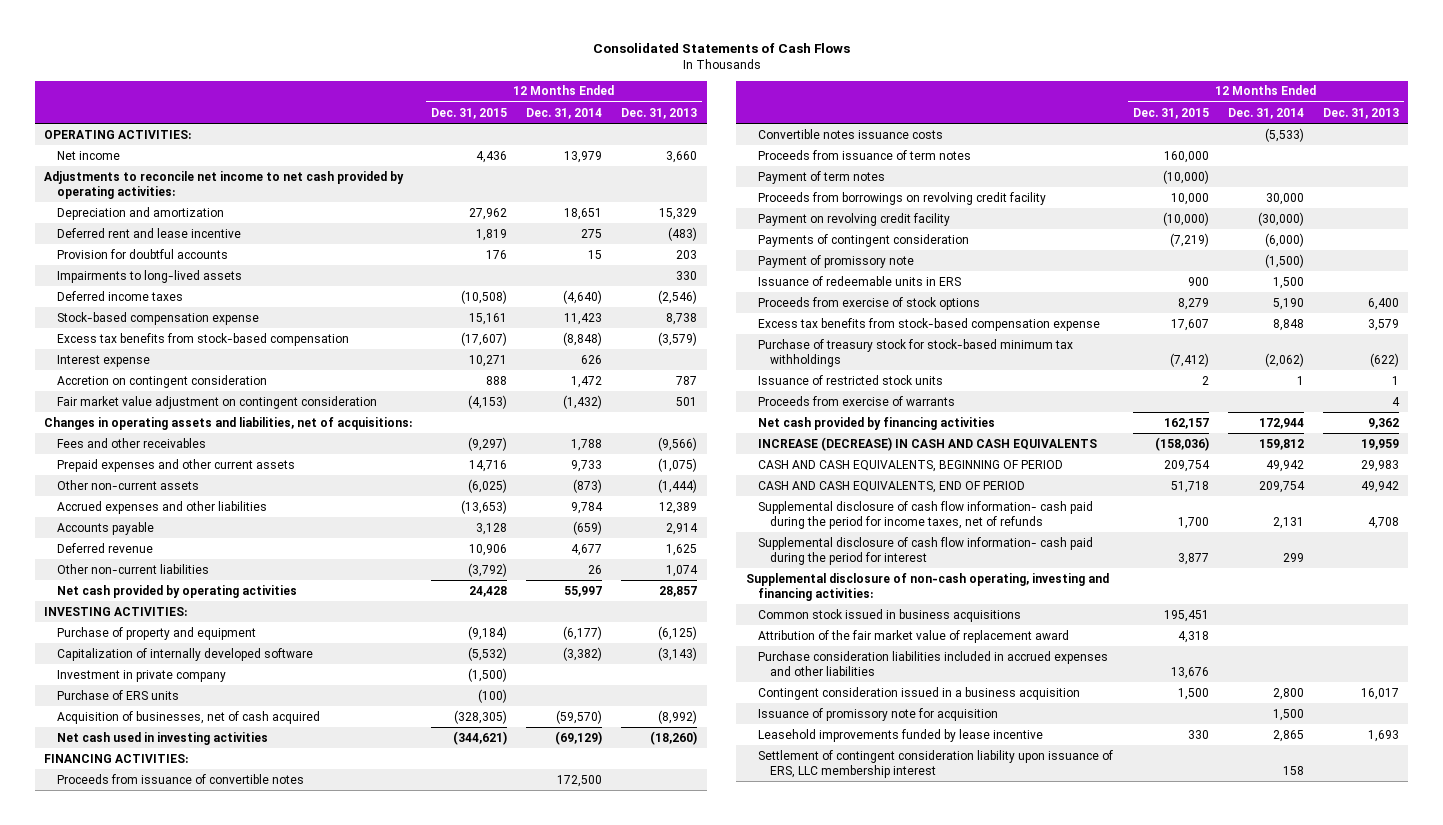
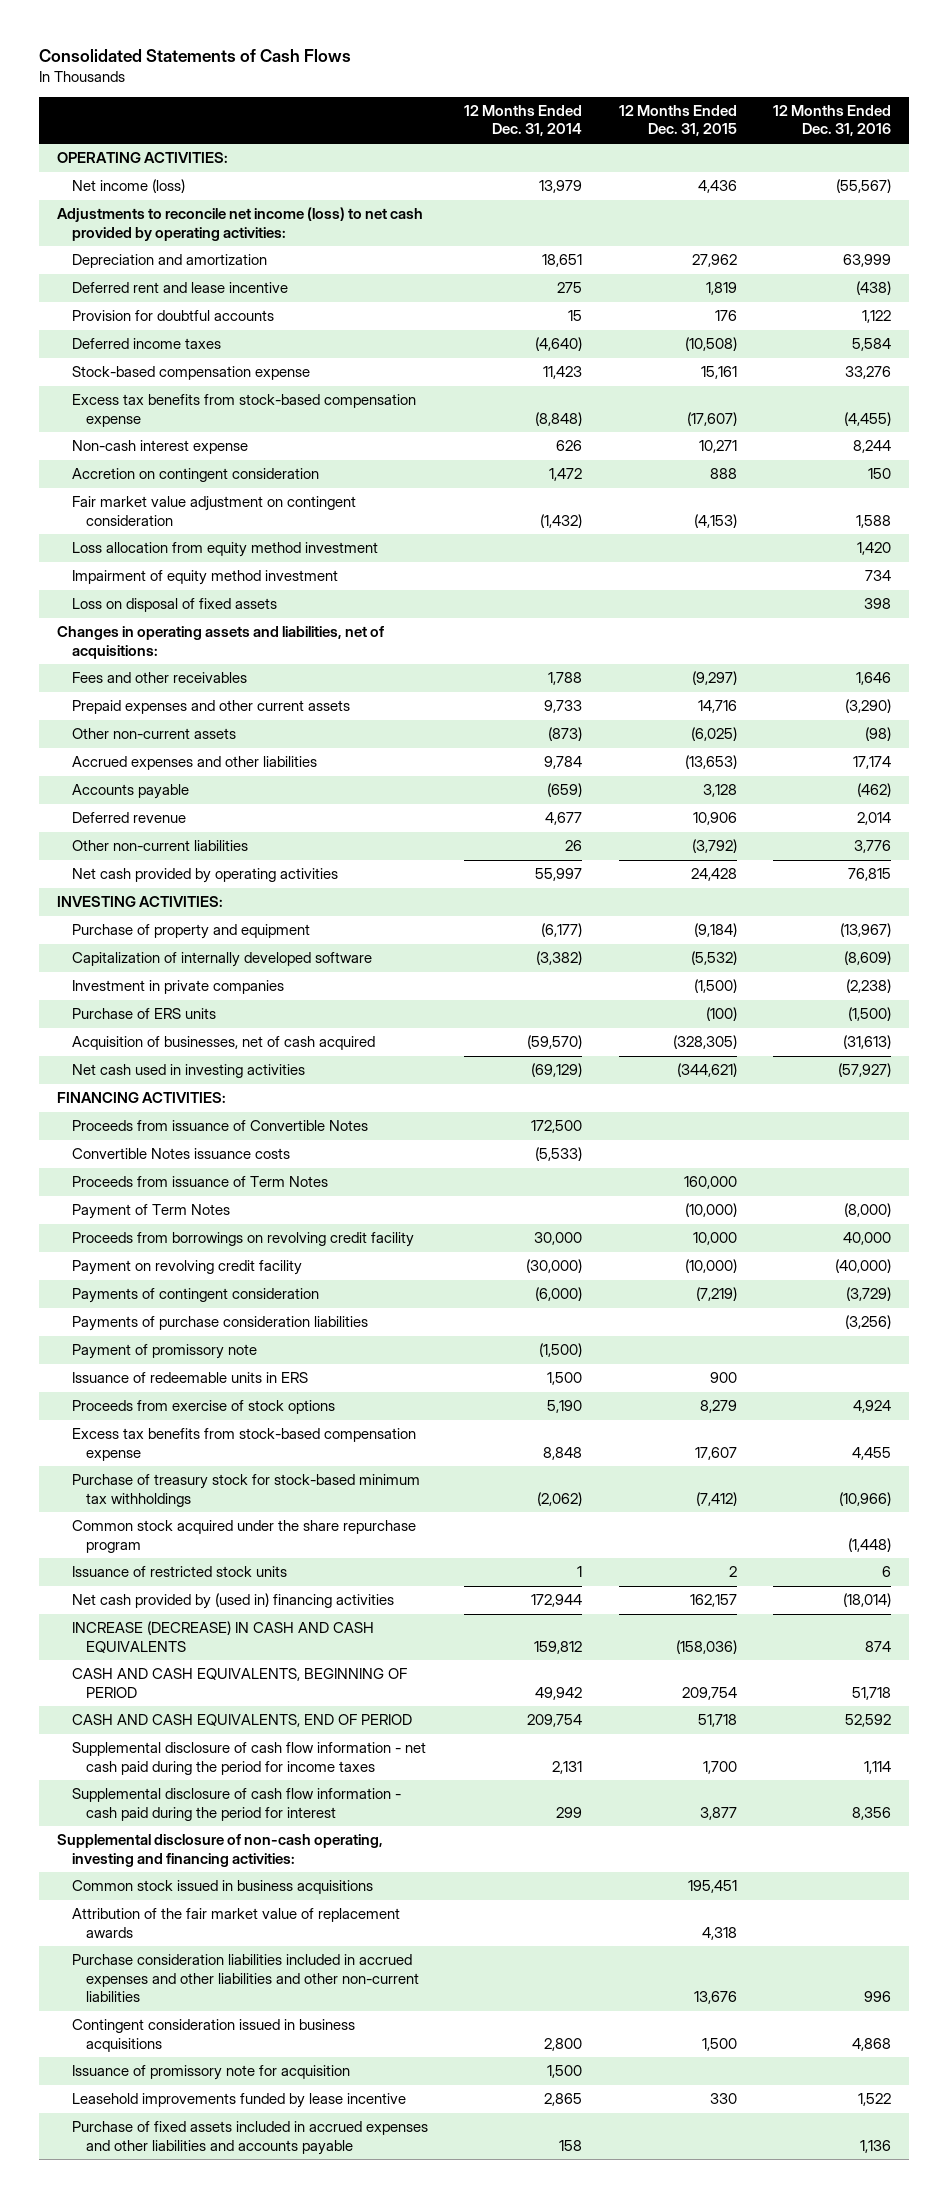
- | 12 Months Ended Dec. 31, 2015 | 12 Months Ended Dec. 31, 2014 | 12 Months Ended Dec. 31, 2013
+ | 12 Months Ended Dec. 31, 2014 | 12 Months Ended Dec. 31, 2015 | 12 Months Ended Dec. 31, 2016
- Net income | 4,436 | 13,979 | 3,660
- Adjustments to reconcile net income to net cash provided by operating activities:
+ Net income (loss) | 13,979 | 4,436 | (55,567)
+ Adjustments to reconcile net income (loss) to net cash provided by operating activities:
- Impairments to long-lived assets | | | 330
- Excess tax benefits from stock-based compensation | (17,607) | (8,848) | (3,579)
- Interest expense | 10,271 | 626 |
+ Excess tax benefits from stock-based compensation expense | (8,848) | (17,607) | (4,455)
+ Non-cash interest expense | 626 | 10,271 | 8,244
+ Loss allocation from equity method investment | | | 1,420
+ Impairment of equity method investment | | | 734
+ Loss on disposal of fixed assets | | | 398
- Investment in private company | (1,500) | |
+ Investment in private companies | | (1,500) | (2,238)
- Proceeds from issuance of convertible notes | | 172,500 |
- Convertible notes issuance costs | | (5,533) |
- Proceeds from issuance of term notes | 160,000 | |
- Payment of term notes | (10,000) | |
+ Proceeds from issuance of Convertible Notes | 172,500 | |
+ Convertible Notes issuance costs | (5,533) | |
+ Proceeds from issuance of Term Notes | | 160,000 |
+ Payment of Term Notes | | (10,000) | (8,000)
+ Payments of purchase consideration liabilities | | | (3,256)
+ Common stock acquired under the share repurchase program | | | (1,448)
- Proceeds from exercise of warrants | | | 4
- Net cash provided by financing activities | 162,157 | 172,944 | 9,362
+ Net cash provided by (used in) financing activities | 172,944 | 162,157 | (18,014)
- Supplemental disclosure of cash flow information- cash paid during the period for income taxes, net of refunds | 1,700 | 2,131 | 4,708
- Supplemental disclosure of cash flow information- cash paid during the period for interest | 3,877 | 299 |
+ Supplemental disclosure of cash flow information - net cash paid during the period for income taxes | 2,131 | 1,700 | 1,114
+ Supplemental disclosure of cash flow information - cash paid during the period for interest | 299 | 3,877 | 8,356
- Attribution of the fair market value of replacement award | 4,318 | |
- Purchase consideration liabilities included in accrued expenses and other liabilities | 13,676 | |
- Contingent consideration issued in a business acquisition | 1,500 | 2,800 | 16,017
+ Attribution of the fair market value of replacement awards | | 4,318 |
+ Purchase consideration liabilities included in accrued expenses and other liabilities and other non-current liabilities | | 13,676 | 996
+ Contingent consideration issued in business acquisitions | 2,800 | 1,500 | 4,868
- Settlement of contingent consideration liability upon issuance of ERS, LLC membership interest | | 158 |
+ Purchase of fixed assets included in accrued expenses and other liabilities and accounts payable | 158 | | 1,136

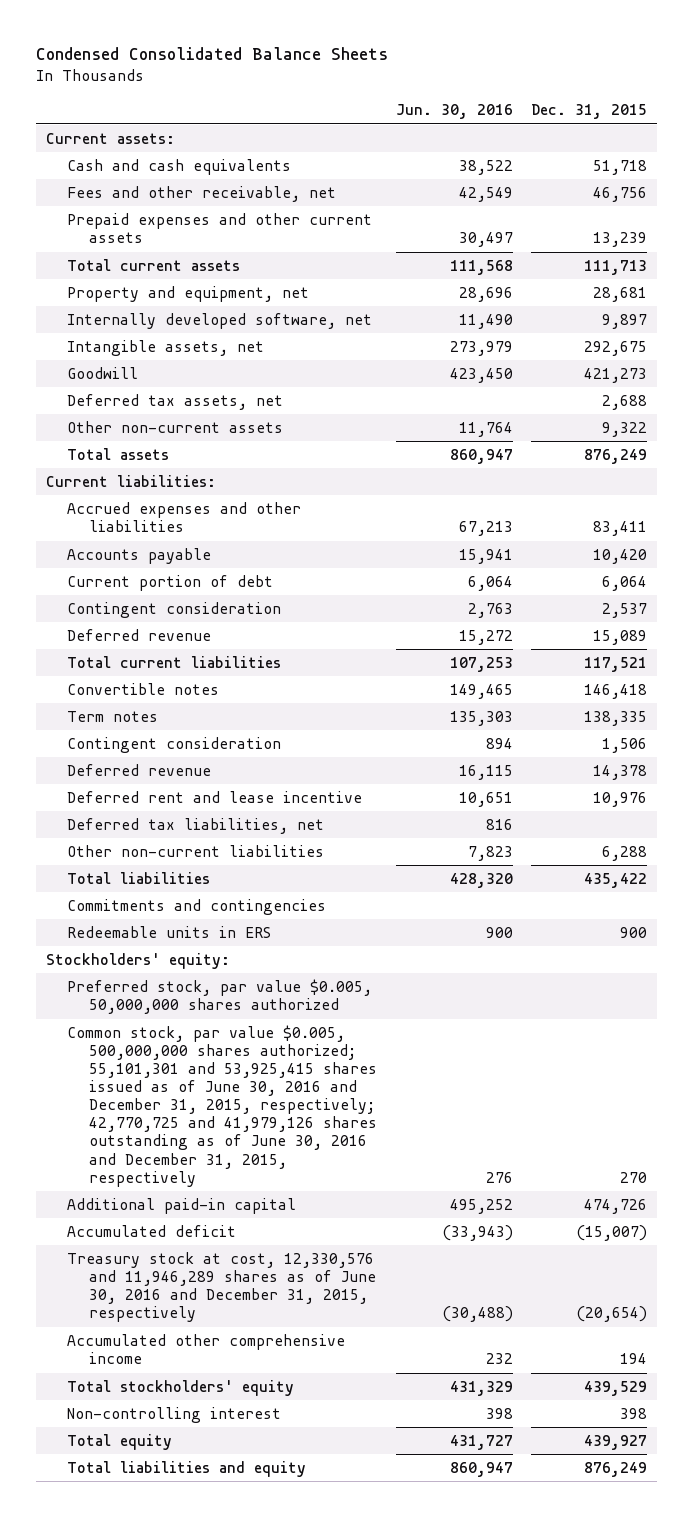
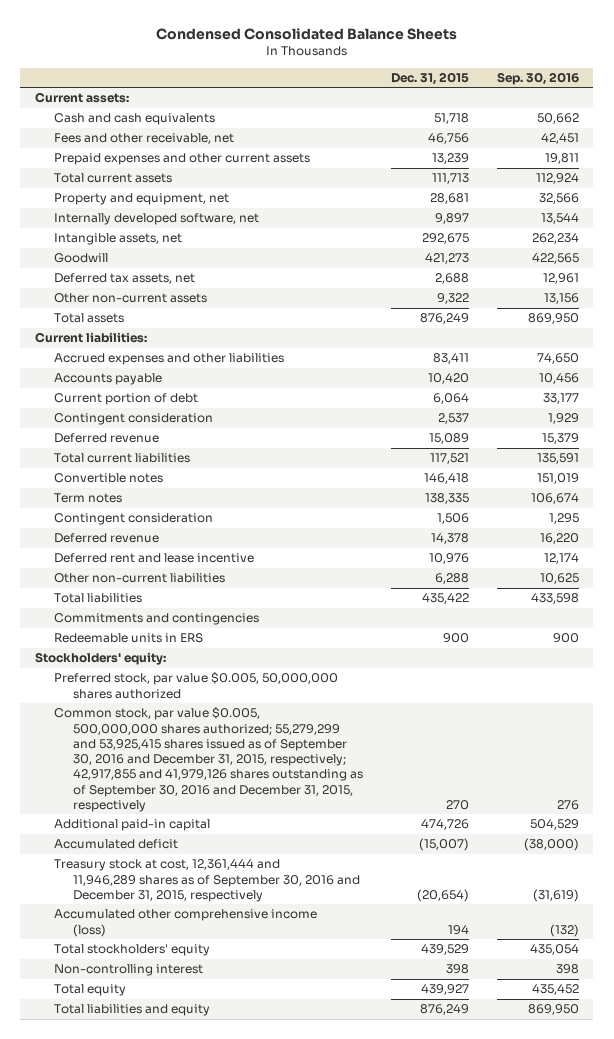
- | Jun. 30, 2016 | Dec. 31, 2015
+ | Dec. 31, 2015 | Sep. 30, 2016
- Deferred tax liabilities, net | 816 |
- Common stock, par value $0.005, 500,000,000 shares authorized; 55,101,301 and 53,925,415 shares issued as of June 30, 2016 and December 31, 2015, respectively; 42,770,725 and 41,979,126 shares outstanding as of June 30, 2016 and December 31, 2015, respectively | 276 | 270
+ Common stock, par value $0.005, 500,000,000 shares authorized; 55,279,299 and 53,925,415 shares issued as of September 30, 2016 and December 31, 2015, respectively; 42,917,855 and 41,979,126 shares outstanding as of September 30, 2016 and December 31, 2015, respectively | 270 | 276
- Treasury stock at cost, 12,330,576 and 11,946,289 shares as of June 30, 2016 and December 31, 2015, respectively | (30,488) | (20,654)
- Accumulated other comprehensive income | 232 | 194
+ Treasury stock at cost, 12,361,444 and 11,946,289 shares as of September 30, 2016 and December 31, 2015, respectively | (20,654) | (31,619)
+ Accumulated other comprehensive income (loss) | 194 | (132)

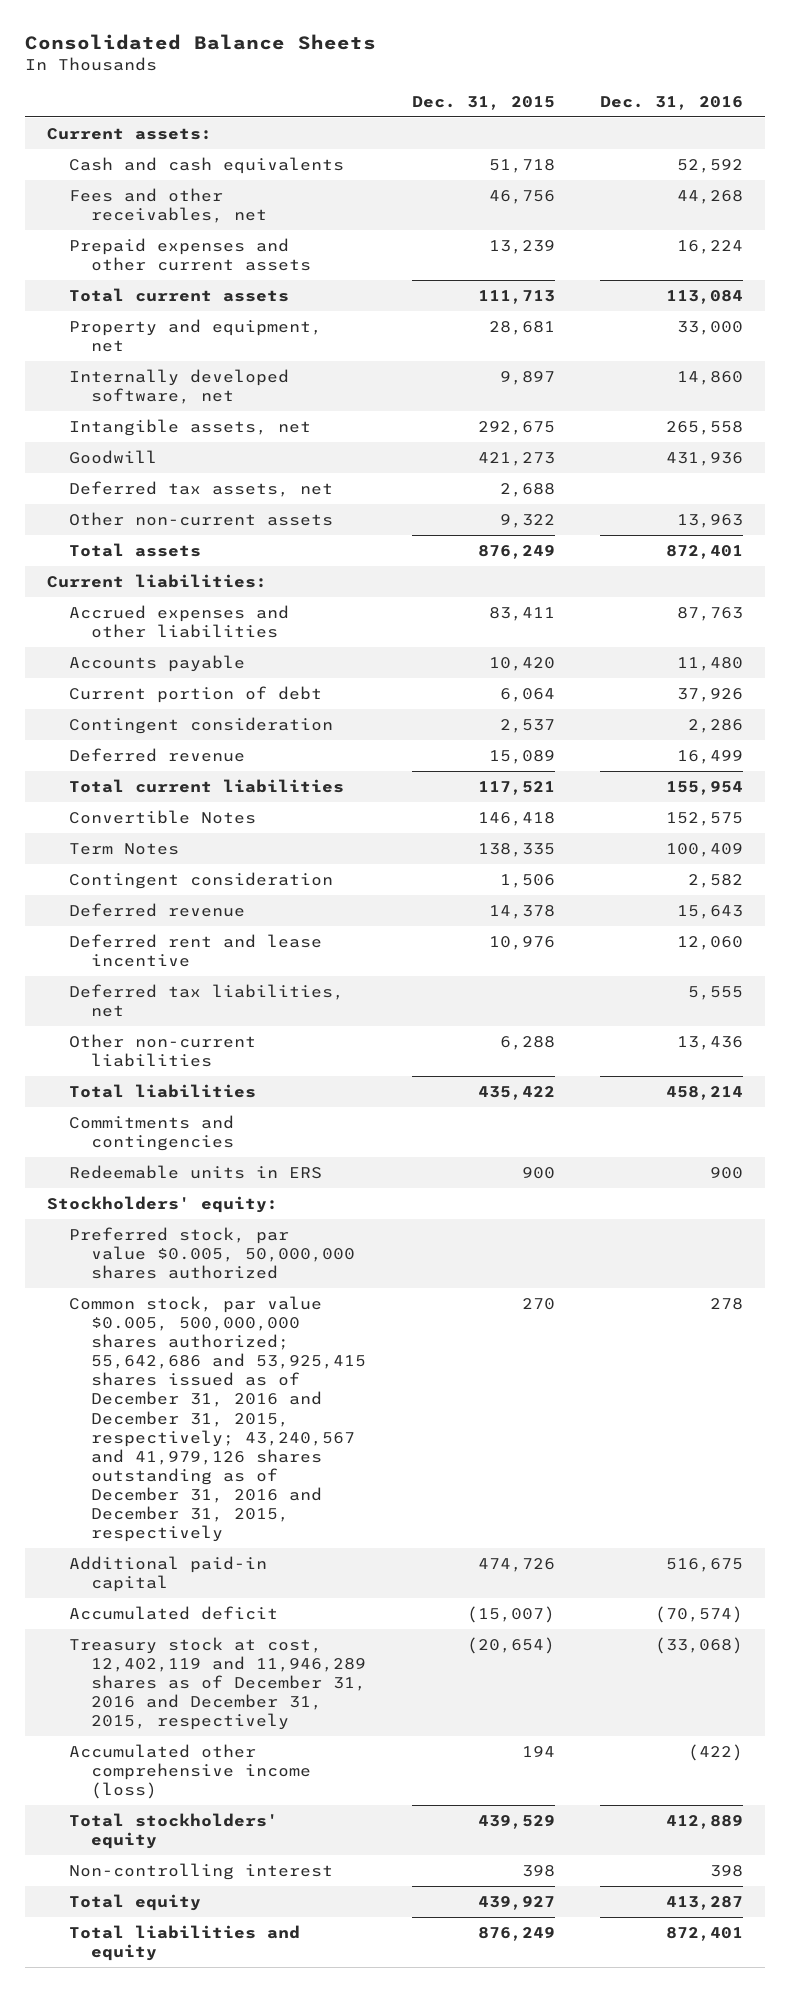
- Condensed Consolidated Balance Sheets
+ Consolidated Balance Sheets
- | Dec. 31, 2015 | Sep. 30, 2016
+ | Dec. 31, 2015 | Dec. 31, 2016
- Fees and other receivable, net | 46,756 | 42,451
+ Fees and other receivables, net | 46,756 | 44,268
- Convertible notes | 146,418 | 151,019
- Term notes | 138,335 | 106,674
+ Convertible Notes | 146,418 | 152,575
+ Term Notes | 138,335 | 100,409
+ Deferred tax liabilities, net | | 5,555
- Common stock, par value $0.005, 500,000,000 shares authorized; 55,279,299 and 53,925,415 shares issued as of September 30, 2016 and December 31, 2015, respectively; 42,917,855 and 41,979,126 shares outstanding as of September 30, 2016 and December 31, 2015, respectively | 270 | 276
+ Common stock, par value $0.005, 500,000,000 shares authorized; 55,642,686 and 53,925,415 shares issued as of December 31, 2016 and December 31, 2015, respectively; 43,240,567 and 41,979,126 shares outstanding as of December 31, 2016 and December 31, 2015, respectively | 270 | 278
- Treasury stock at cost, 12,361,444 and 11,946,289 shares as of September 30, 2016 and December 31, 2015, respectively | (20,654) | (31,619)
+ Treasury stock at cost, 12,402,119 and 11,946,289 shares as of December 31, 2016 and December 31, 2015, respectively | (20,654) | (33,068)

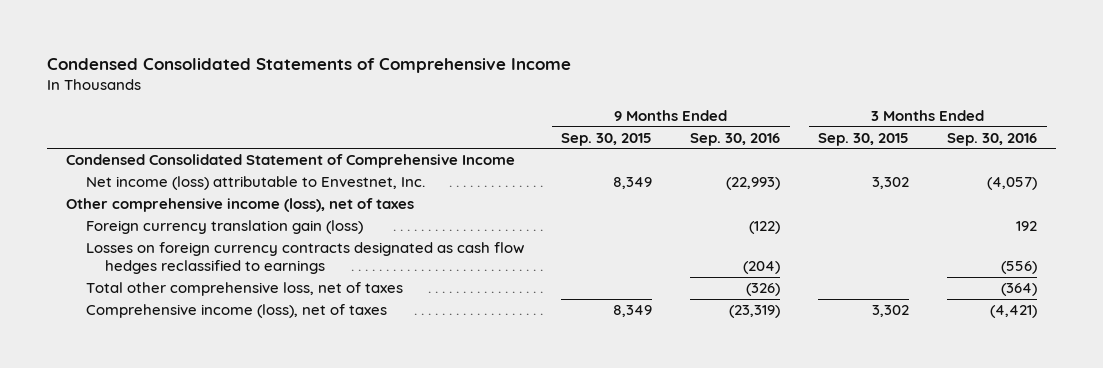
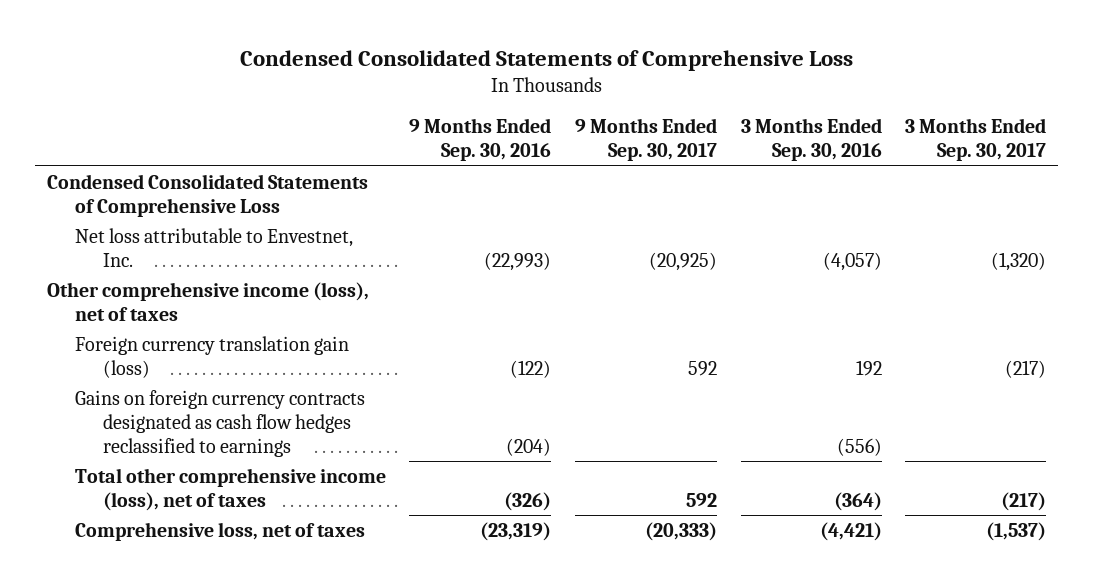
- Condensed Consolidated Statements of Comprehensive Income
+ Condensed Consolidated Statements of Comprehensive Loss
- | 9 Months Ended Sep. 30, 2015 | 9 Months Ended Sep. 30, 2016 | 3 Months Ended Sep. 30, 2015 | 3 Months Ended Sep. 30, 2016
+ | 9 Months Ended Sep. 30, 2016 | 9 Months Ended Sep. 30, 2017 | 3 Months Ended Sep. 30, 2016 | 3 Months Ended Sep. 30, 2017
- Condensed Consolidated Statement of Comprehensive Income
- Net income (loss) attributable to Envestnet, Inc. | 8,349 | (22,993) | 3,302 | (4,057)
+ Condensed Consolidated Statements of Comprehensive Loss
+ Net loss attributable to Envestnet, Inc. | (22,993) | (20,925) | (4,057) | (1,320)
- Losses on foreign currency contracts designated as cash flow hedges reclassified to earnings | | (204) | | (556)
- Total other comprehensive loss, net of taxes | | (326) | | (364)
- Comprehensive income (loss), net of taxes | 8,349 | (23,319) | 3,302 | (4,421)
+ Gains on foreign currency contracts designated as cash flow hedges reclassified to earnings | (204) | | (556) |
+ Total other comprehensive income (loss), net of taxes | (326) | 592 | (364) | (217)
+ Comprehensive loss, net of taxes | (23,319) | (20,333) | (4,421) | (1,537)

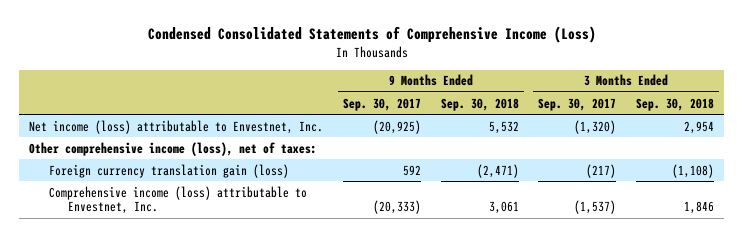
- Condensed Consolidated Statements of Comprehensive Loss
+ Condensed Consolidated Statements of Comprehensive Income (Loss)
- | 9 Months Ended Sep. 30, 2016 | 9 Months Ended Sep. 30, 2017 | 3 Months Ended Sep. 30, 2016 | 3 Months Ended Sep. 30, 2017
+ | 9 Months Ended Sep. 30, 2017 | 9 Months Ended Sep. 30, 2018 | 3 Months Ended Sep. 30, 2017 | 3 Months Ended Sep. 30, 2018
- Condensed Consolidated Statements of Comprehensive Loss
- Net loss attributable to Envestnet, Inc. | (22,993) | (20,925) | (4,057) | (1,320)
- Other comprehensive income (loss), net of taxes
+ Net income (loss) attributable to Envestnet, Inc. | (20,925) | 5,532 | (1,320) | 2,954
+ Other comprehensive income (loss), net of taxes:
- Gains on foreign currency contracts designated as cash flow hedges reclassified to earnings | (204) | | (556) |
- Total other comprehensive income (loss), net of taxes | (326) | 592 | (364) | (217)
- Comprehensive loss, net of taxes | (23,319) | (20,333) | (4,421) | (1,537)
+ Comprehensive income (loss) attributable to Envestnet, Inc. | (20,333) | 3,061 | (1,537) | 1,846

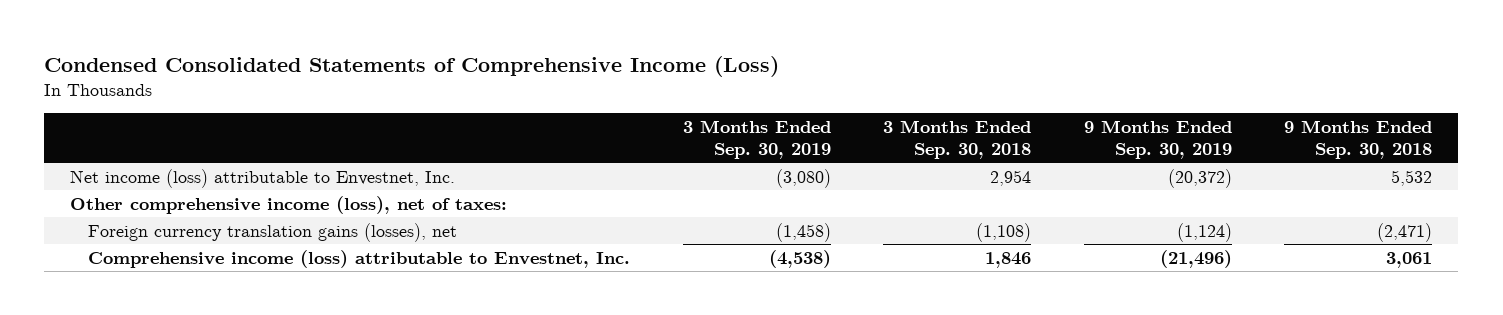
- | 9 Months Ended Sep. 30, 2017 | 9 Months Ended Sep. 30, 2018 | 3 Months Ended Sep. 30, 2017 | 3 Months Ended Sep. 30, 2018
+ | 3 Months Ended Sep. 30, 2019 | 3 Months Ended Sep. 30, 2018 | 9 Months Ended Sep. 30, 2019 | 9 Months Ended Sep. 30, 2018
- Foreign currency translation gain (loss) | 592 | (2,471) | (217) | (1,108)
+ Foreign currency translation gains (losses), net | (1,458) | (1,108) | (1,124) | (2,471)

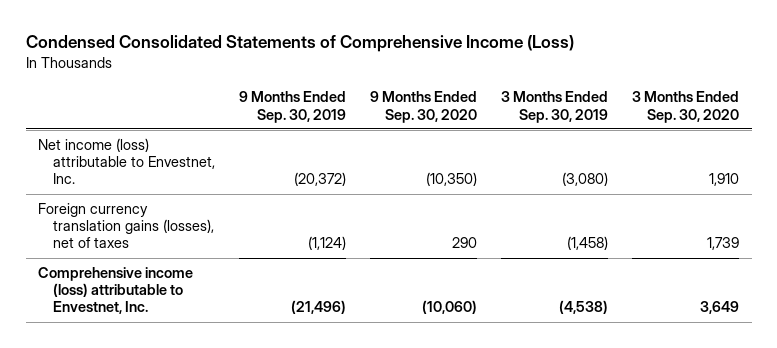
- | 3 Months Ended Sep. 30, 2019 | 3 Months Ended Sep. 30, 2018 | 9 Months Ended Sep. 30, 2019 | 9 Months Ended Sep. 30, 2018
+ | 9 Months Ended Sep. 30, 2019 | 9 Months Ended Sep. 30, 2020 | 3 Months Ended Sep. 30, 2019 | 3 Months Ended Sep. 30, 2020
- Other comprehensive income (loss), net of taxes:
- Foreign currency translation gains (losses), net | (1,458) | (1,108) | (1,124) | (2,471)
+ Foreign currency translation gains (losses), net of taxes | (1,124) | 290 | (1,458) | 1,739

